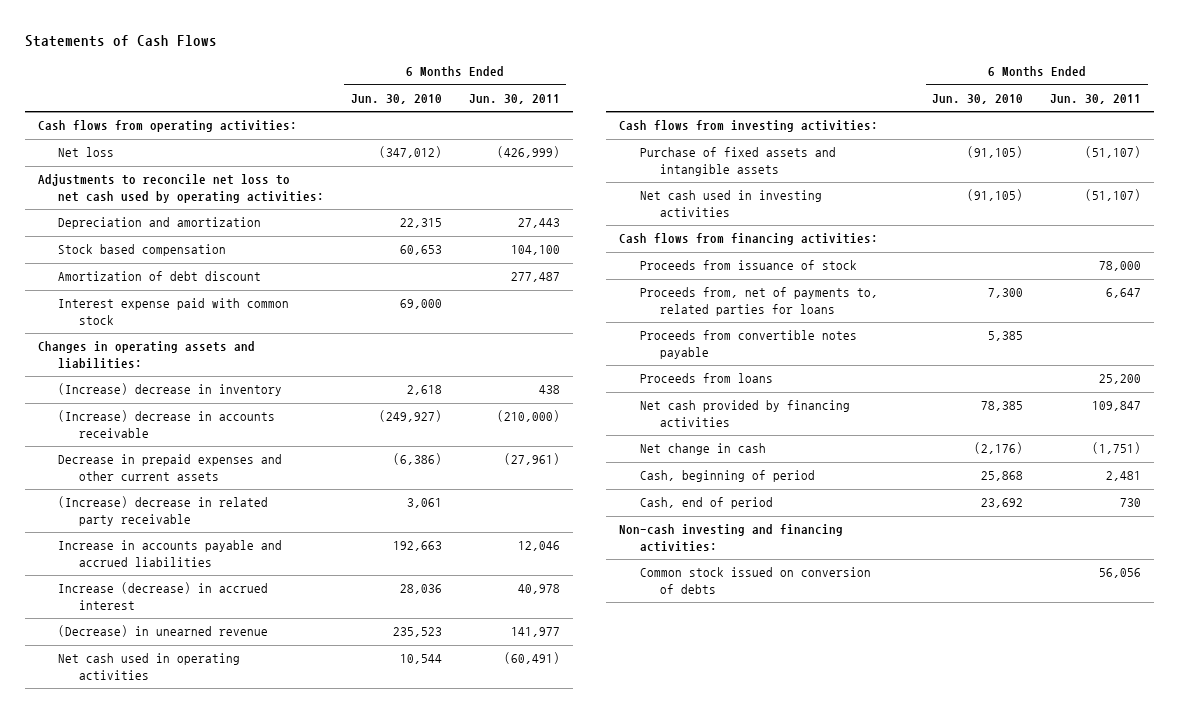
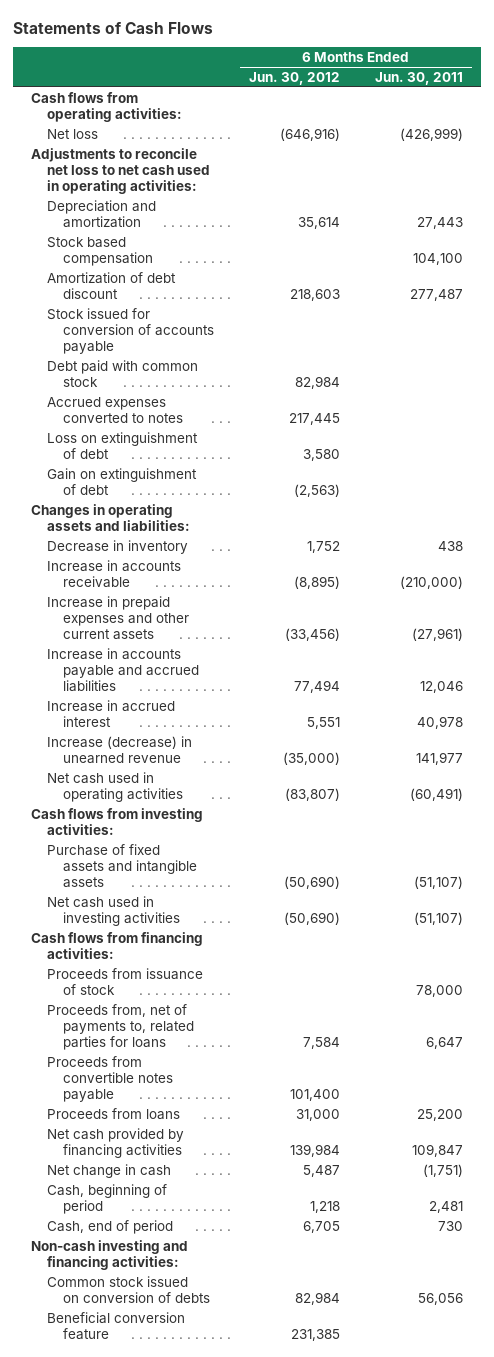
- | 6 Months Ended Jun. 30, 2010 | 6 Months Ended Jun. 30, 2011
+ | 6 Months Ended Jun. 30, 2012 | 6 Months Ended Jun. 30, 2011
- Adjustments to reconcile net loss to net cash used by operating activities:
+ Adjustments to reconcile net loss to net cash used in operating activities:
- Interest expense paid with common stock | 69,000 |
+ Stock issued for conversion of accounts payable
+ Debt paid with common stock | 82,984 |
+ Accrued expenses converted to notes | 217,445 |
+ Loss on extinguishment of debt | 3,580 |
+ Gain on extinguishment of debt | (2,563) |
- (Increase) decrease in inventory | 2,618 | 438
- (Increase) decrease in accounts receivable | (249,927) | (210,000)
- Decrease in prepaid expenses and other current assets | (6,386) | (27,961)
- (Increase) decrease in related party receivable | 3,061 |
+ Decrease in inventory | 1,752 | 438
+ Increase in accounts receivable | (8,895) | (210,000)
+ Increase in prepaid expenses and other current assets | (33,456) | (27,961)
- Increase (decrease) in accrued interest | 28,036 | 40,978
- (Decrease) in unearned revenue | 235,523 | 141,977
+ Increase in accrued interest | 5,551 | 40,978
+ Increase (decrease) in unearned revenue | (35,000) | 141,977
+ Beneficial conversion feature | 231,385 |

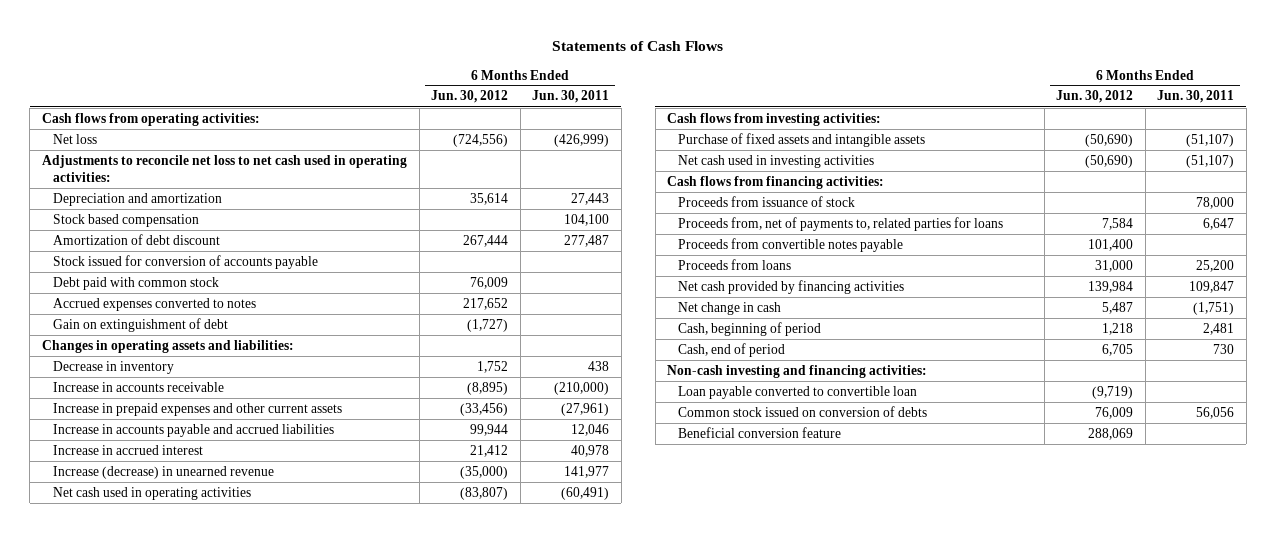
- Net loss | (646,916) | (426,999)
+ Net loss | (724,556) | (426,999)
- Amortization of debt discount | 218,603 | 277,487
+ Amortization of debt discount | 267,444 | 277,487
- Debt paid with common stock | 82,984 |
- Accrued expenses converted to notes | 217,445 |
- Loss on extinguishment of debt | 3,580 |
- Gain on extinguishment of debt | (2,563) |
+ Debt paid with common stock | 76,009 |
+ Accrued expenses converted to notes | 217,652 |
+ Gain on extinguishment of debt | (1,727) |
- Increase in accounts payable and accrued liabilities | 77,494 | 12,046
- Increase in accrued interest | 5,551 | 40,978
+ Increase in accounts payable and accrued liabilities | 99,944 | 12,046
+ Increase in accrued interest | 21,412 | 40,978
- Common stock issued on conversion of debts | 82,984 | 56,056
- Beneficial conversion feature | 231,385 |
+ Loan payable converted to convertible loan | (9,719) |
+ Common stock issued on conversion of debts | 76,009 | 56,056
+ Beneficial conversion feature | 288,069 |

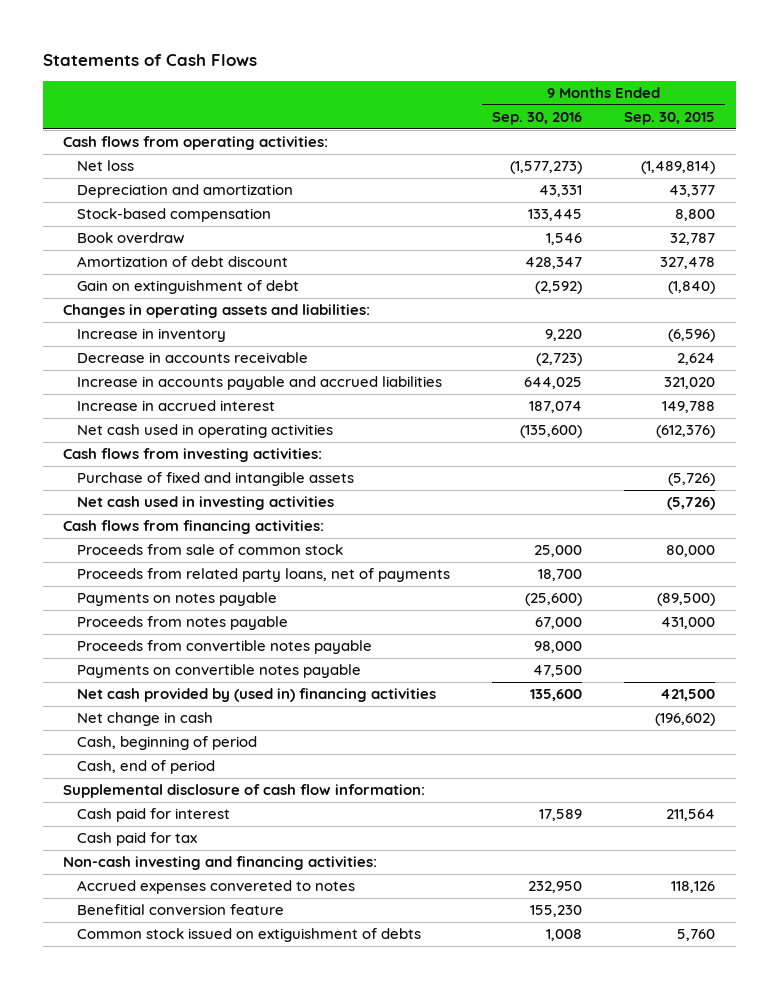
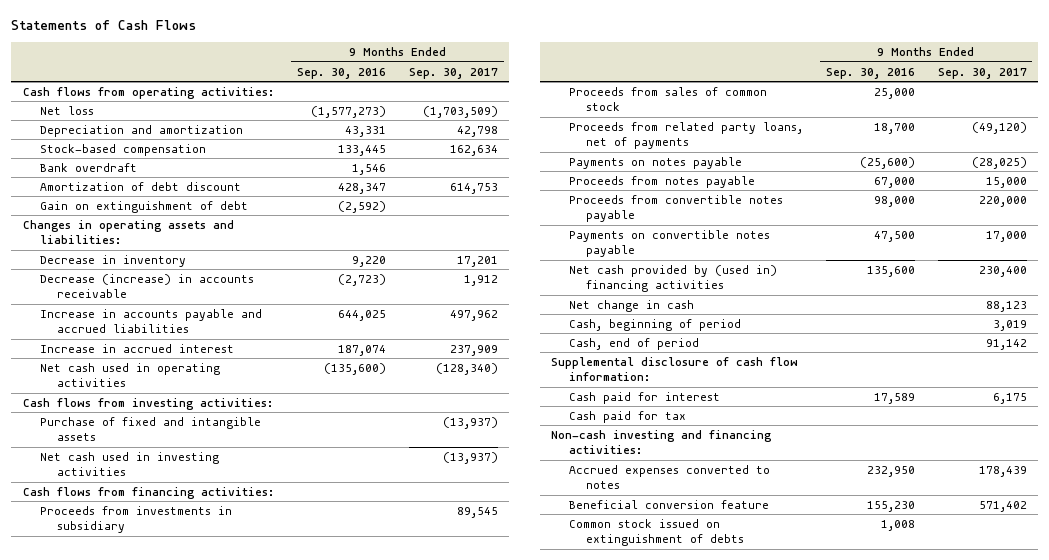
- | 9 Months Ended Sep. 30, 2016 | 9 Months Ended Sep. 30, 2015
+ | 9 Months Ended Sep. 30, 2016 | 9 Months Ended Sep. 30, 2017
- Book overdraw | 1,546 | 32,787
+ Bank overdraft | 1,546 |
- Increase in inventory | 9,220 | (6,596)
- Decrease in accounts receivable | (2,723) | 2,624
+ Decrease in inventory | 9,220 | 17,201
+ Decrease (increase) in accounts receivable | (2,723) | 1,912
- Proceeds from sale of common stock | 25,000 | 80,000
+ Proceeds from investments in subsidiary | | 89,545
+ Proceeds from sales of common stock | 25,000 |
- Accrued expenses convereted to notes | 232,950 | 118,126
- Benefitial conversion feature | 155,230 |
- Common stock issued on extiguishment of debts | 1,008 | 5,760
+ Accrued expenses converted to notes | 232,950 | 178,439
+ Beneficial conversion feature | 155,230 | 571,402
+ Common stock issued on extinguishment of debts | 1,008 |

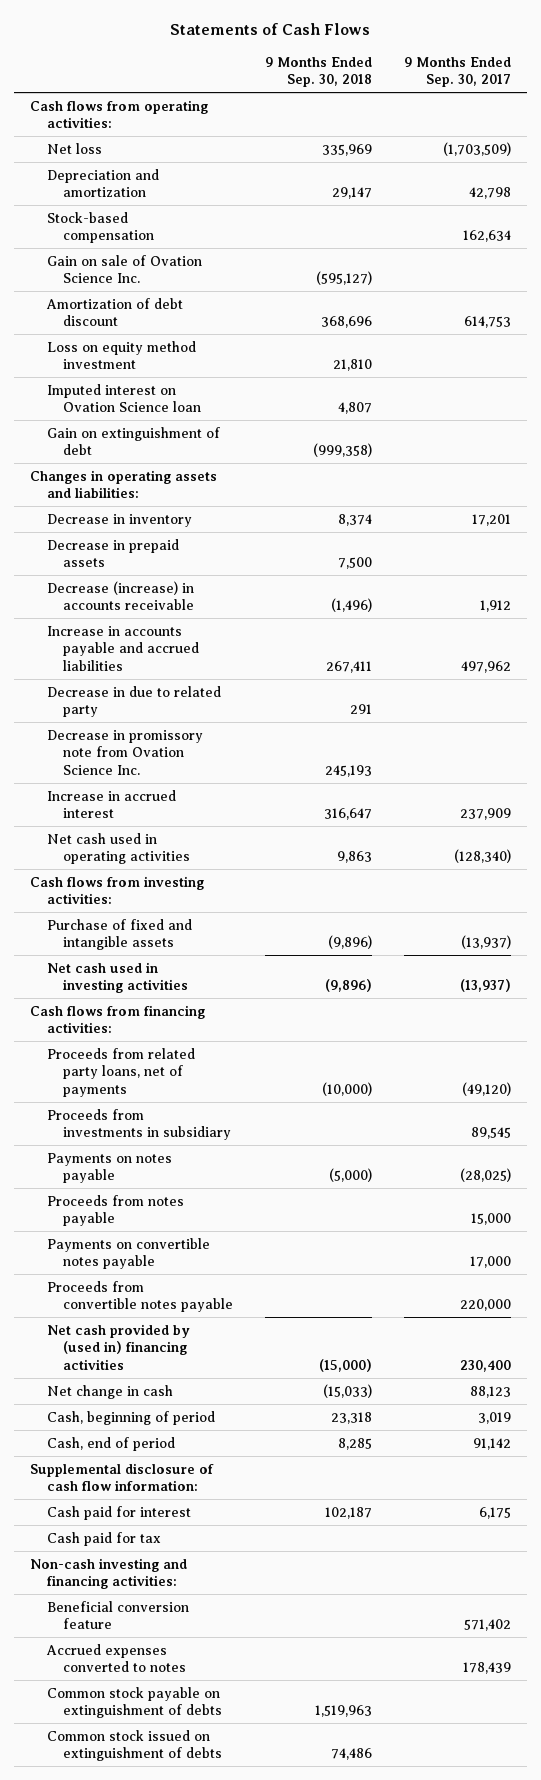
- | 9 Months Ended Sep. 30, 2016 | 9 Months Ended Sep. 30, 2017
+ | 9 Months Ended Sep. 30, 2018 | 9 Months Ended Sep. 30, 2017
- Bank overdraft | 1,546 |
+ Gain on sale of Ovation Science Inc. | (595,127) |
+ Loss on equity method investment | 21,810 |
+ Imputed interest on Ovation Science loan | 4,807 |
+ Decrease in prepaid assets | 7,500 |
+ Decrease in due to related party | 291 |
+ Decrease in promissory note from Ovation Science Inc. | 245,193 |
- Proceeds from sales of common stock | 25,000 |
moved down: Proceeds from investments in subsidiary | | 89,545
moved down: Proceeds from convertible notes payable | | 220,000
moved down: Accrued expenses converted to notes | | 178,439
+ Common stock payable on extinguishment of debts | 1,519,963 |

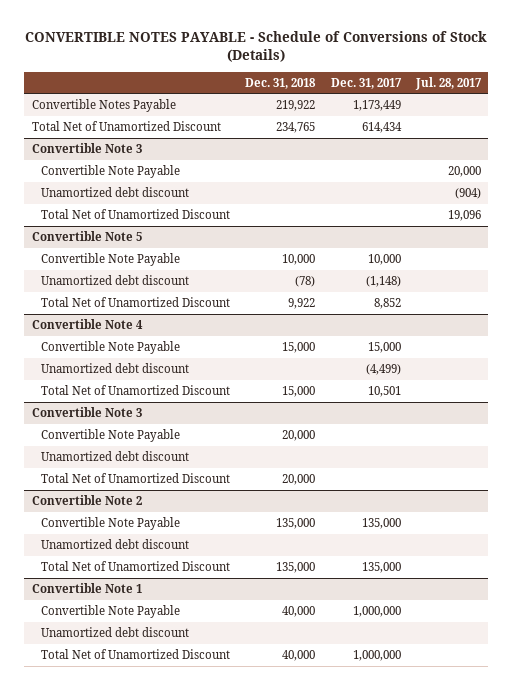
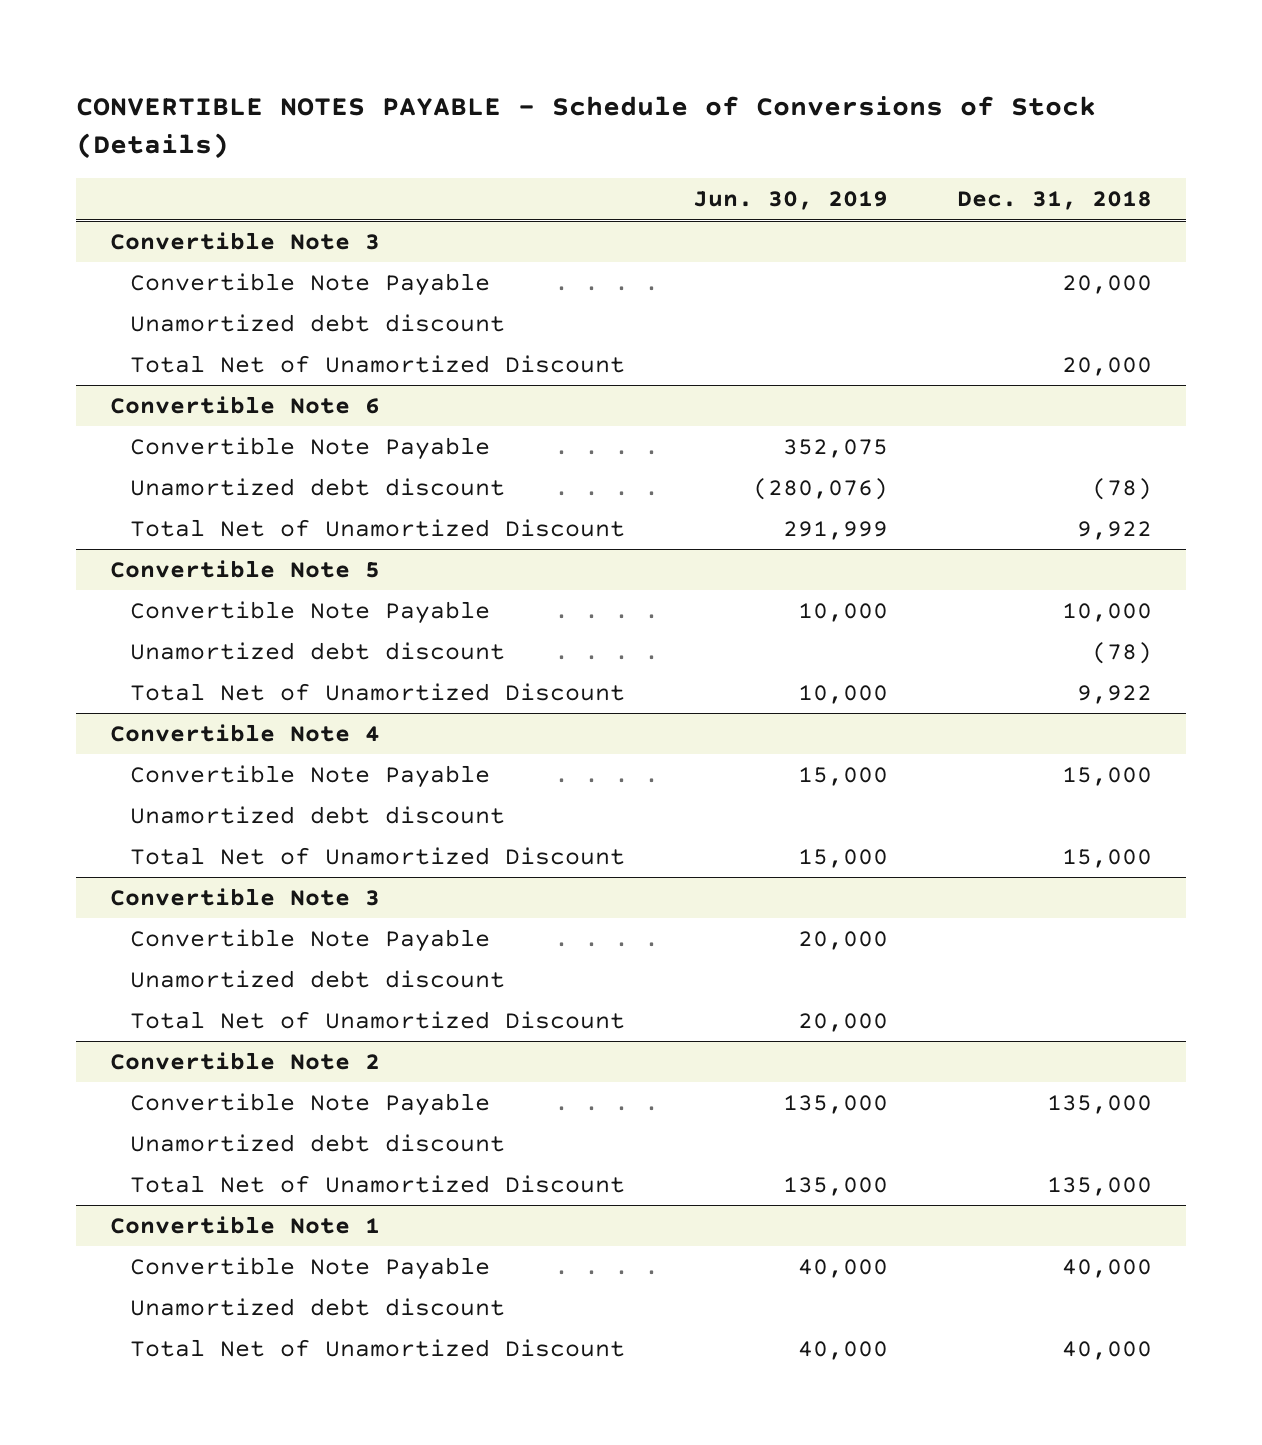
- | Dec. 31, 2018 | Dec. 31, 2017 | Jul. 28, 2017
+ | Jun. 30, 2019 | Dec. 31, 2018
- Convertible Notes Payable | 219,922 | 1,173,449 |
- Total Net of Unamortized Discount | 234,765 | 614,434 |
@ Convertible Note 3
moved up: Convertible Note Payable | | 20,000
moved up: Total Net of Unamortized Discount | | 20,000
+ Convertible Note 6
+ Convertible Note Payable | 352,075 |
+ Unamortized debt discount | (280,076) | (78)
+ Total Net of Unamortized Discount | 291,999 | 9,922
@ Convertible Note 3
moved down: Convertible Note Payable | 20,000 |
moved down: Total Net of Unamortized Discount | 20,000 |

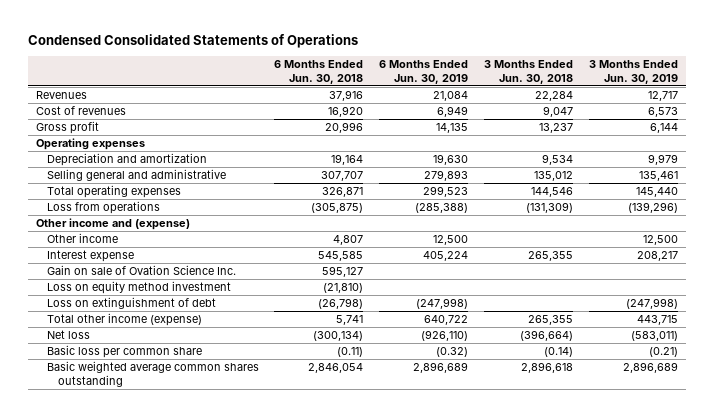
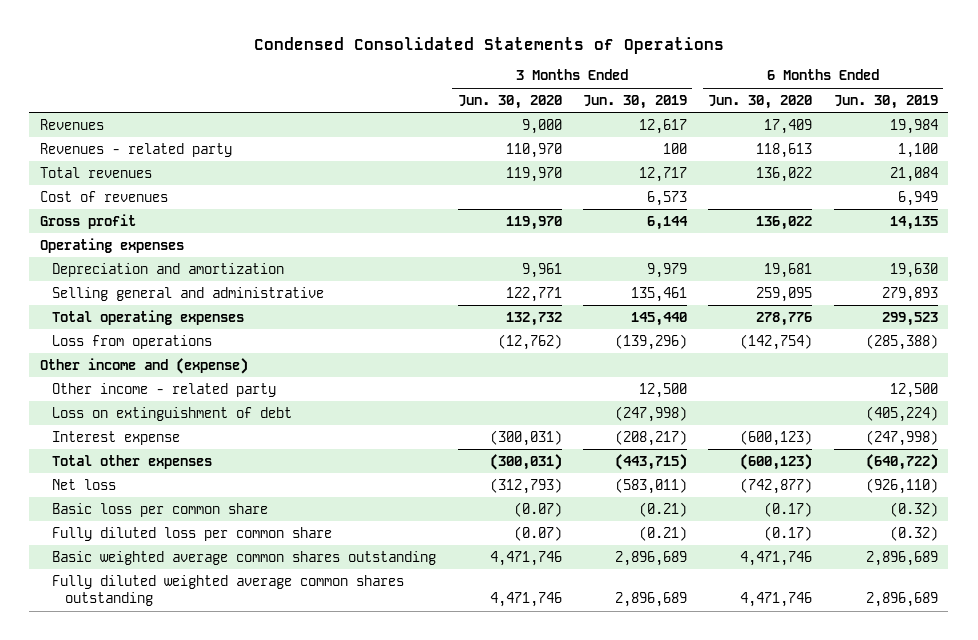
- | 6 Months Ended Jun. 30, 2018 | 6 Months Ended Jun. 30, 2019 | 3 Months Ended Jun. 30, 2018 | 3 Months Ended Jun. 30, 2019
+ | 3 Months Ended Jun. 30, 2020 | 3 Months Ended Jun. 30, 2019 | 6 Months Ended Jun. 30, 2020 | 6 Months Ended Jun. 30, 2019
- Revenues | 37,916 | 21,084 | 22,284 | 12,717
+ Revenues | 9,000 | 12,617 | 17,409 | 19,984
+ Revenues - related party | 110,970 | 100 | 118,613 | 1,100
+ Total revenues | 119,970 | 12,717 | 136,022 | 21,084
- Other income | 4,807 | 12,500 | | 12,500
- Interest expense | 545,585 | 405,224 | 265,355 | 208,217
- Gain on sale of Ovation Science Inc. | 595,127 | | |
- Loss on equity method investment | (21,810) | | |
- Loss on extinguishment of debt | (26,798) | (247,998) | | (247,998)
- Total other income (expense) | 5,741 | 640,722 | 265,355 | 443,715
+ Other income - related party | | 12,500 | | 12,500
+ Loss on extinguishment of debt | | (247,998) | | (405,224)
+ Interest expense | (300,031) | (208,217) | (600,123) | (247,998)
+ Total other expenses | (300,031) | (443,715) | (600,123) | (640,722)
+ Fully diluted loss per common share | (0.07) | (0.21) | (0.17) | (0.32)
+ Fully diluted weighted average common shares outstanding | 4,471,746 | 2,896,689 | 4,471,746 | 2,896,689

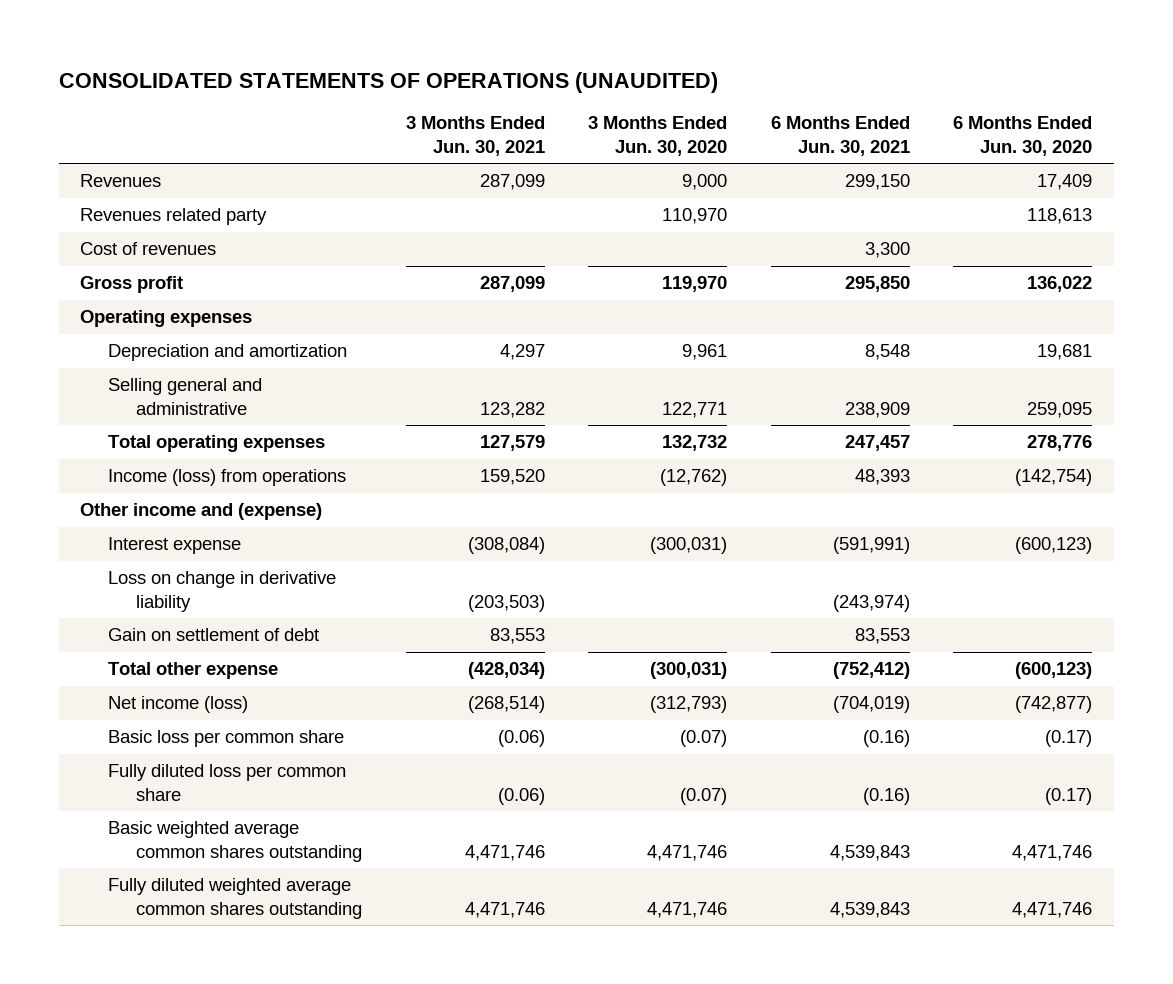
- Condensed Consolidated Statements of Operations
+ CONSOLIDATED STATEMENTS OF OPERATIONS (UNAUDITED)
- | 3 Months Ended Jun. 30, 2020 | 3 Months Ended Jun. 30, 2019 | 6 Months Ended Jun. 30, 2020 | 6 Months Ended Jun. 30, 2019
+ | 3 Months Ended Jun. 30, 2021 | 3 Months Ended Jun. 30, 2020 | 6 Months Ended Jun. 30, 2021 | 6 Months Ended Jun. 30, 2020
- Revenues - related party | 110,970 | 100 | 118,613 | 1,100
- Total revenues | 119,970 | 12,717 | 136,022 | 21,084
+ Revenues related party | | 110,970 | | 118,613
- Loss from operations | (12,762) | (139,296) | (142,754) | (285,388)
+ Income (loss) from operations | 159,520 | (12,762) | 48,393 | (142,754)
- Other income - related party | | 12,500 | | 12,500
- Loss on extinguishment of debt | | (247,998) | | (405,224)
- Total other expenses | (300,031) | (443,715) | (600,123) | (640,722)
- Net loss | (312,793) | (583,011) | (742,877) | (926,110)
+ Loss on change in derivative liability | (203,503) | | (243,974) |
+ Gain on settlement of debt | 83,553 | | 83,553 |
+ Total other expense | (428,034) | (300,031) | (752,412) | (600,123)
+ Net income (loss) | (268,514) | (312,793) | (704,019) | (742,877)

